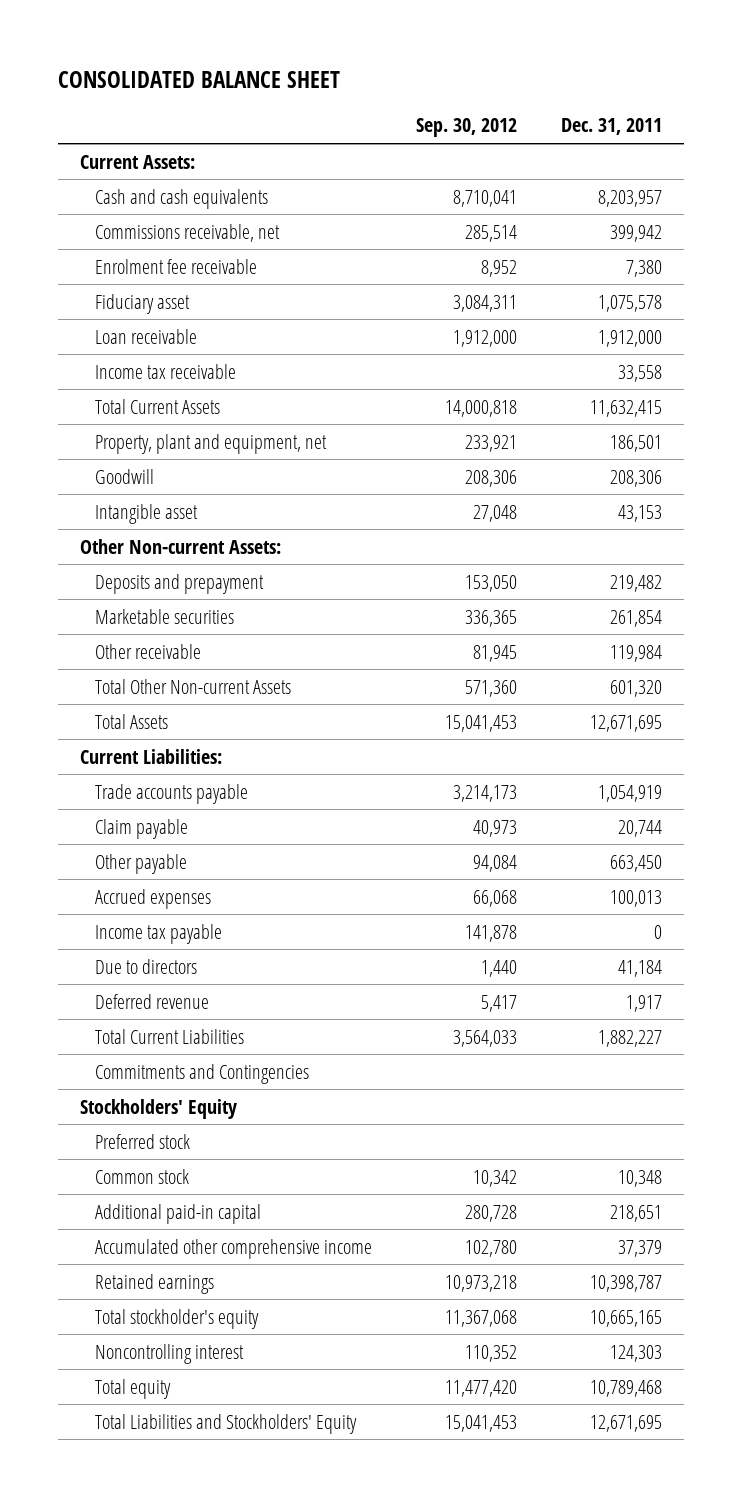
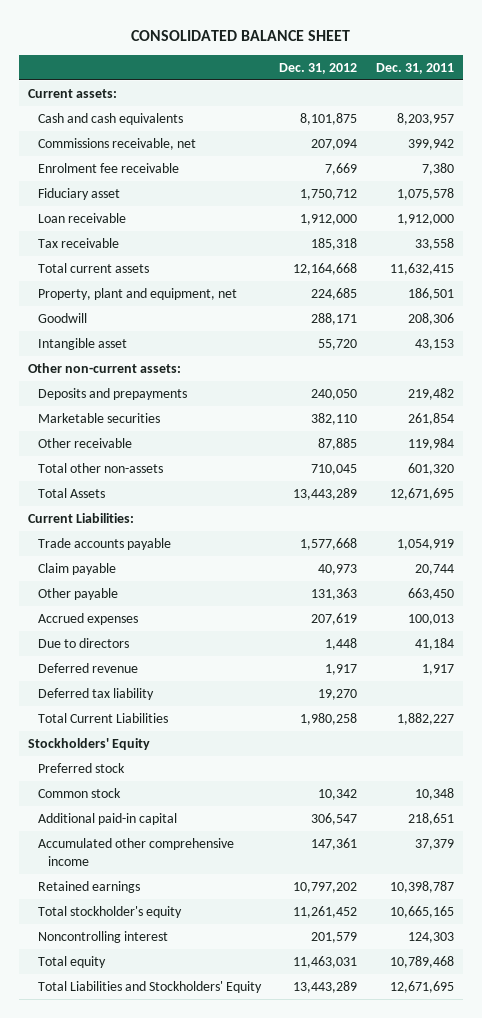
- | Sep. 30, 2012 | Dec. 31, 2011
+ | Dec. 31, 2012 | Dec. 31, 2011
- Current Assets:
+ Current assets:
- Income tax receivable | | 33,558
- Total Current Assets | 14,000,818 | 11,632,415
+ Tax receivable | 185,318 | 33,558
+ Total current assets | 12,164,668 | 11,632,415
- Other Non-current Assets:
- Deposits and prepayment | 153,050 | 219,482
+ Other non-current assets:
+ Deposits and prepayments | 240,050 | 219,482
- Total Other Non-current Assets | 571,360 | 601,320
+ Total other non-assets | 710,045 | 601,320
- Income tax payable | 141,878 | 0
+ Deferred tax liability | 19,270 |
- Commitments and Contingencies

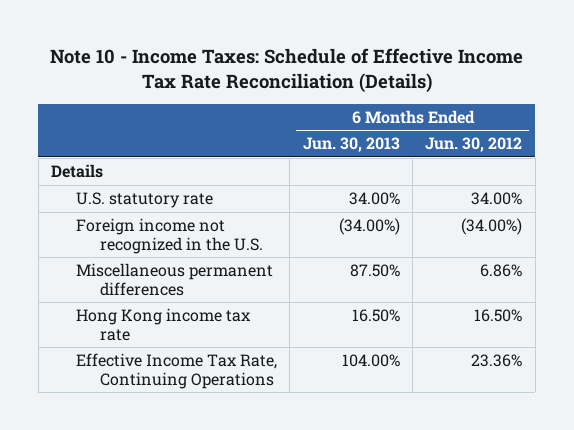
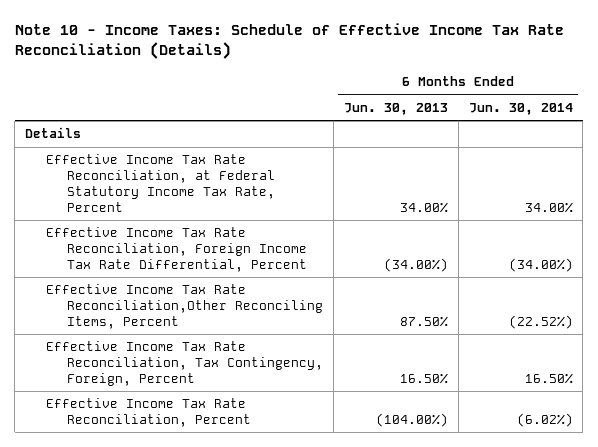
- | 6 Months Ended Jun. 30, 2013 | 6 Months Ended Jun. 30, 2012
+ | 6 Months Ended Jun. 30, 2013 | 6 Months Ended Jun. 30, 2014
- U.S. statutory rate | 34.00% | 34.00%
- Foreign income not recognized in the U.S. | (34.00%) | (34.00%)
- Miscellaneous permanent differences | 87.50% | 6.86%
- Hong Kong income tax rate | 16.50% | 16.50%
- Effective Income Tax Rate, Continuing Operations | 104.00% | 23.36%
+ Effective Income Tax Rate Reconciliation, at Federal Statutory Income Tax Rate, Percent | 34.00% | 34.00%
+ Effective Income Tax Rate Reconciliation, Foreign Income Tax Rate Differential, Percent | (34.00%) | (34.00%)
+ Effective Income Tax Rate Reconciliation,Other Reconciling Items, Percent | 87.50% | (22.52%)
+ Effective Income Tax Rate Reconciliation, Tax Contingency, Foreign, Percent | 16.50% | 16.50%
+ Effective Income Tax Rate Reconciliation, Percent | (104.00%) | (6.02%)

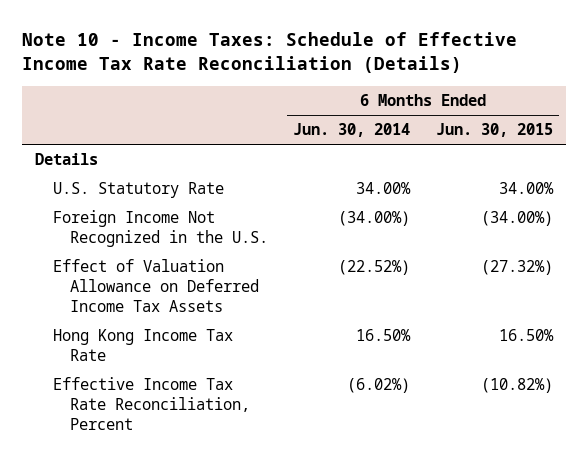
- | 6 Months Ended Jun. 30, 2013 | 6 Months Ended Jun. 30, 2014
+ | 6 Months Ended Jun. 30, 2014 | 6 Months Ended Jun. 30, 2015
- Effective Income Tax Rate Reconciliation, at Federal Statutory Income Tax Rate, Percent | 34.00% | 34.00%
- Effective Income Tax Rate Reconciliation, Foreign Income Tax Rate Differential, Percent | (34.00%) | (34.00%)
- Effective Income Tax Rate Reconciliation,Other Reconciling Items, Percent | 87.50% | (22.52%)
- Effective Income Tax Rate Reconciliation, Tax Contingency, Foreign, Percent | 16.50% | 16.50%
+ U.S. Statutory Rate | 34.00% | 34.00%
+ Foreign Income Not Recognized in the U.S. | (34.00%) | (34.00%)
+ Effect of Valuation Allowance on Deferred Income Tax Assets | (22.52%) | (27.32%)
+ Hong Kong Income Tax Rate | 16.50% | 16.50%

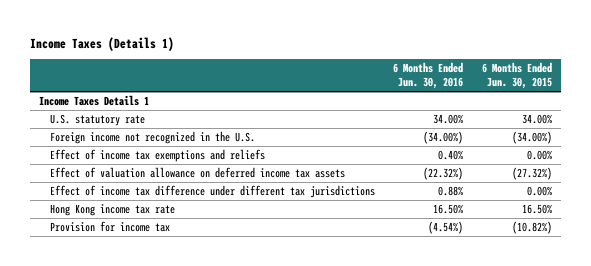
- Note 10 - Income Taxes: Schedule of Effective Income Tax Rate Reconciliation (Details)
+ Income Taxes (Details 1)
- | 6 Months Ended Jun. 30, 2014 | 6 Months Ended Jun. 30, 2015
+ | 6 Months Ended Jun. 30, 2016 | 6 Months Ended Jun. 30, 2015
- Details
- U.S. Statutory Rate | 34.00% | 34.00%
- Foreign Income Not Recognized in the U.S. | (34.00%) | (34.00%)
- Effect of Valuation Allowance on Deferred Income Tax Assets | (22.52%) | (27.32%)
- Hong Kong Income Tax Rate | 16.50% | 16.50%
- Effective Income Tax Rate Reconciliation, Percent | (6.02%) | (10.82%)
+ Income Taxes Details 1
+ U.S. statutory rate | 34.00% | 34.00%
+ Foreign income not recognized in the U.S. | (34.00%) | (34.00%)
+ Effect of income tax exemptions and reliefs | 0.40% | 0.00%
+ Effect of valuation allowance on deferred income tax assets | (22.32%) | (27.32%)
+ Effect of income tax difference under different tax jurisdictions | 0.88% | 0.00%
+ Hong Kong income tax rate | 16.50% | 16.50%
+ Provision for income tax | (4.54%) | (10.82%)

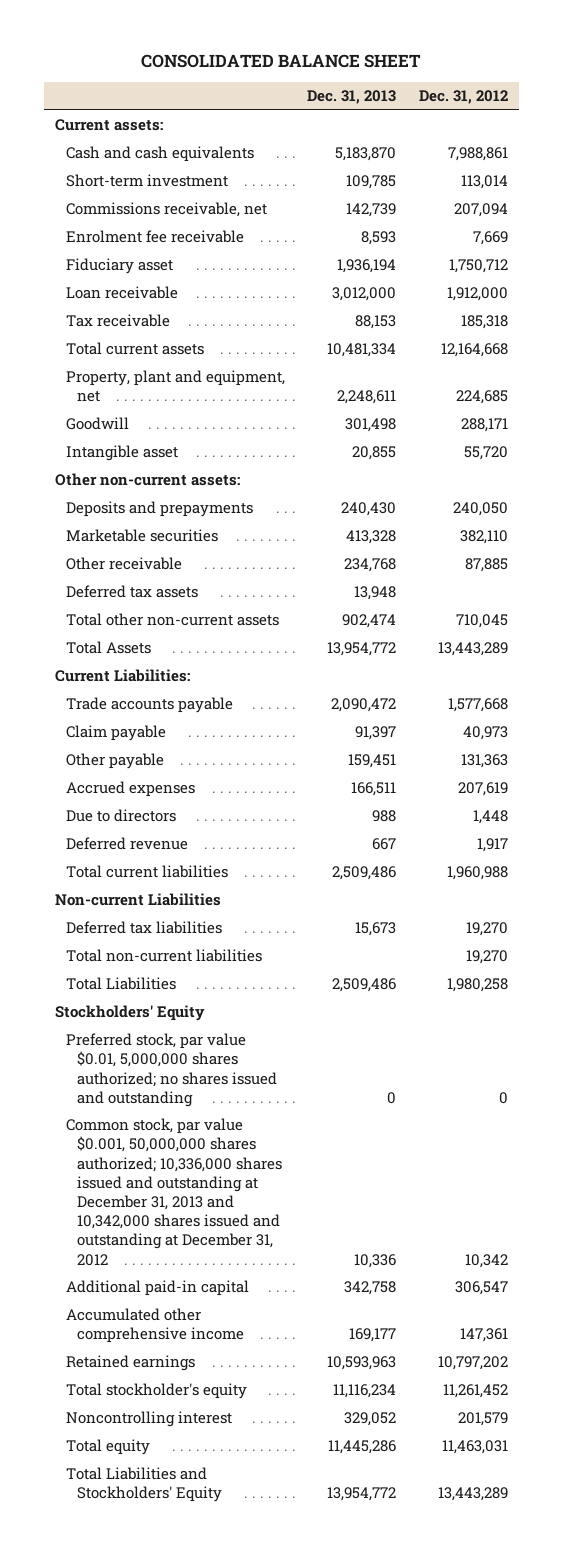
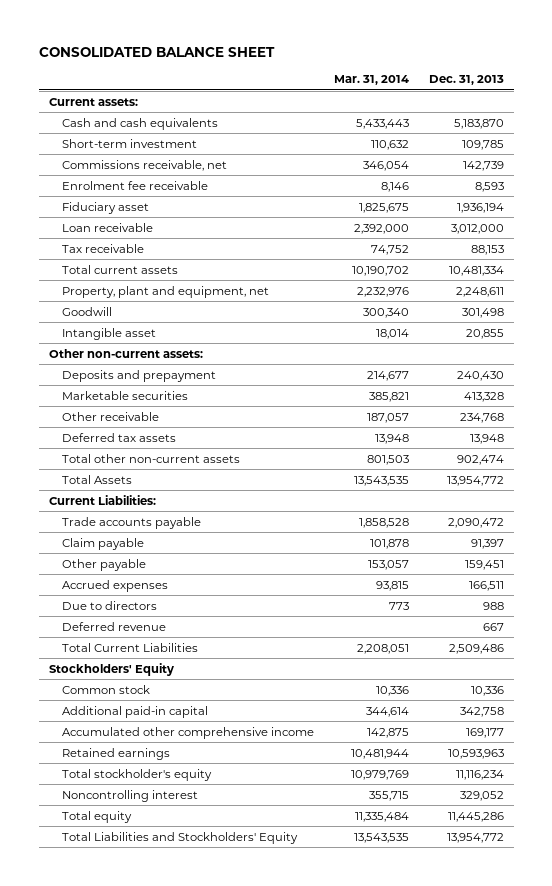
- | Dec. 31, 2013 | Dec. 31, 2012
+ | Mar. 31, 2014 | Dec. 31, 2013
- Deposits and prepayments | 240,430 | 240,050
+ Deposits and prepayment | 214,677 | 240,430
- Total current liabilities | 2,509,486 | 1,960,988
- Non-current Liabilities
- Deferred tax liabilities | 15,673 | 19,270
- Total non-current liabilities | | 19,270
- Total Liabilities | 2,509,486 | 1,980,258
+ Total Current Liabilities | 2,208,051 | 2,509,486
- Preferred stock, par value $0.01, 5,000,000 shares authorized; no shares issued and outstanding | 0 | 0
- Common stock, par value $0.001, 50,000,000 shares authorized; 10,336,000 shares issued and outstanding at December 31, 2013 and 10,342,000 shares issued and outstanding at December 31, 2012 | 10,336 | 10,342
+ Common stock | 10,336 | 10,336

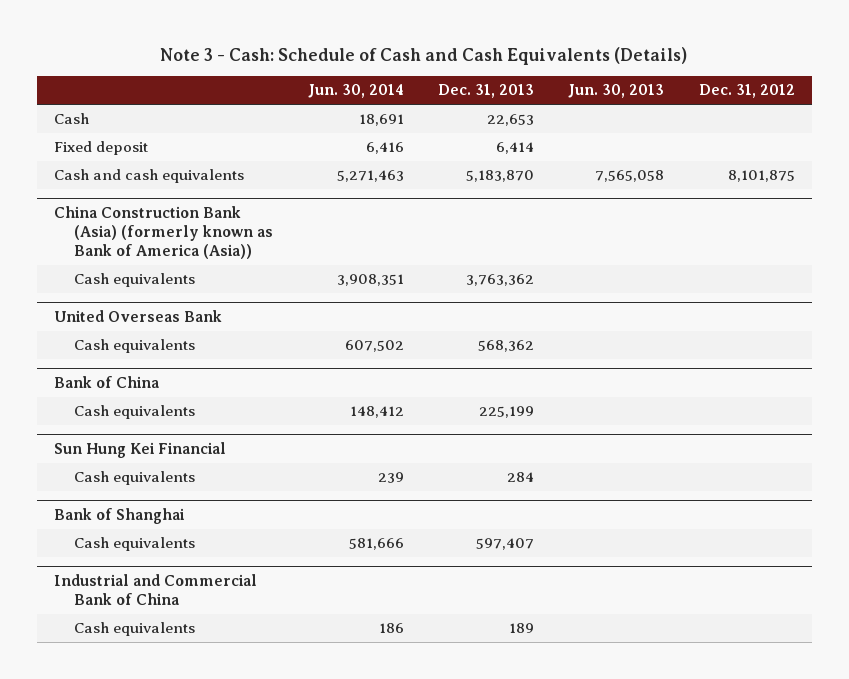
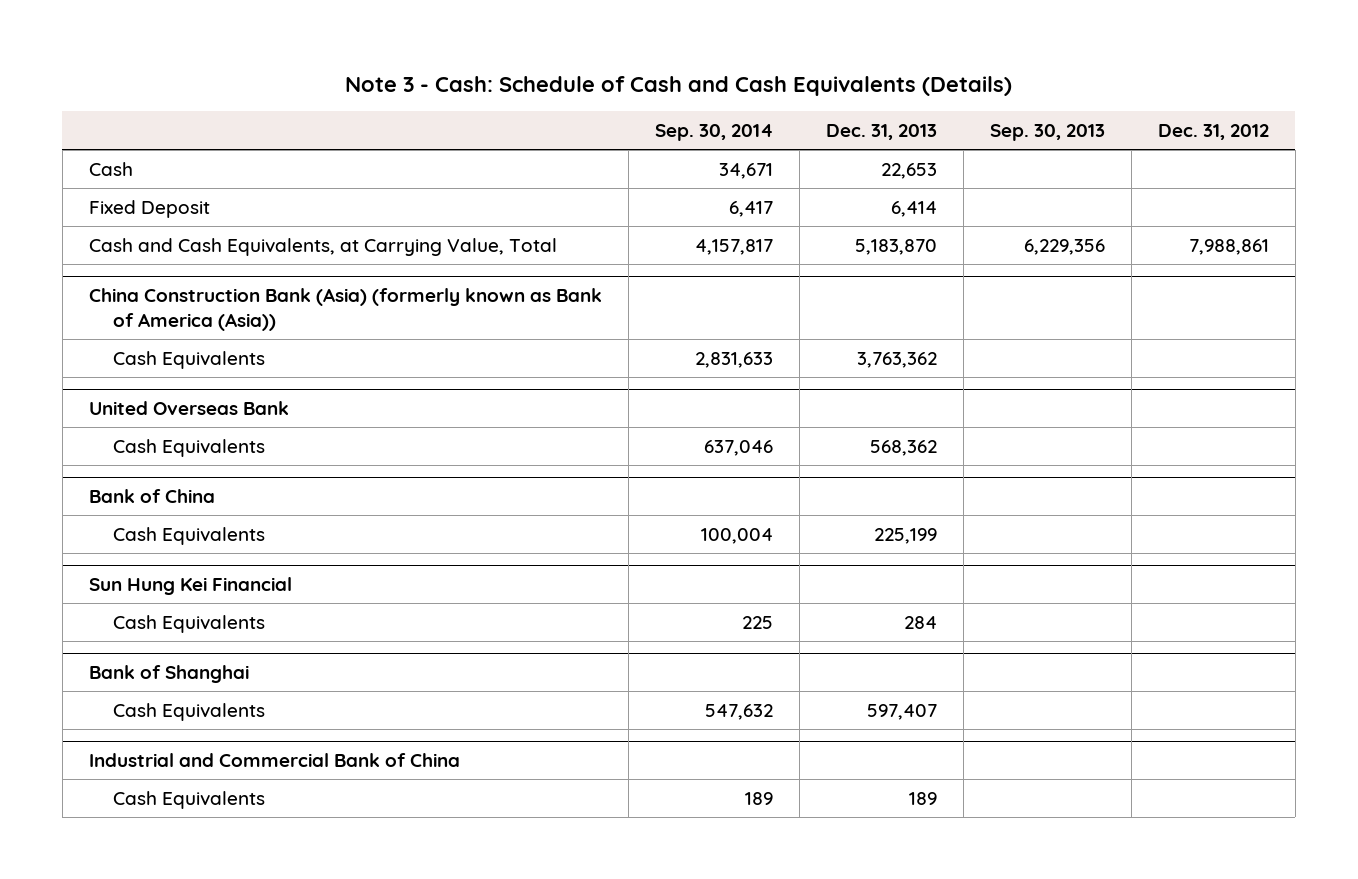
- | Jun. 30, 2014 | Dec. 31, 2013 | Jun. 30, 2013 | Dec. 31, 2012
+ | Sep. 30, 2014 | Dec. 31, 2013 | Sep. 30, 2013 | Dec. 31, 2012
- Fixed deposit | 6,416 | 6,414 | |
- Cash and cash equivalents | 5,271,463 | 5,183,870 | 7,565,058 | 8,101,875
+ Fixed Deposit | 6,417 | 6,414 | |
+ Cash and Cash Equivalents, at Carrying Value, Total | 4,157,817 | 5,183,870 | 6,229,356 | 7,988,861
@ China Construction Bank (Asia) (formerly known as Bank of America (Asia))
- Cash equivalents | 3,908,351 | 3,763,362 | |
+ Cash Equivalents | 2,831,633 | 3,763,362 | |
@ United Overseas Bank
- Cash equivalents | 607,502 | 568,362 | |
+ Cash Equivalents | 637,046 | 568,362 | |
@ Bank of China
- Cash equivalents | 148,412 | 225,199 | |
+ Cash Equivalents | 100,004 | 225,199 | |
@ Sun Hung Kei Financial
- Cash equivalents | 239 | 284 | |
+ Cash Equivalents | 225 | 284 | |
@ Bank of Shanghai
- Cash equivalents | 581,666 | 597,407 | |
+ Cash Equivalents | 547,632 | 597,407 | |
@ Industrial and Commercial Bank of China
- Cash equivalents | 186 | 189 | |
+ Cash Equivalents | 189 | 189 | |

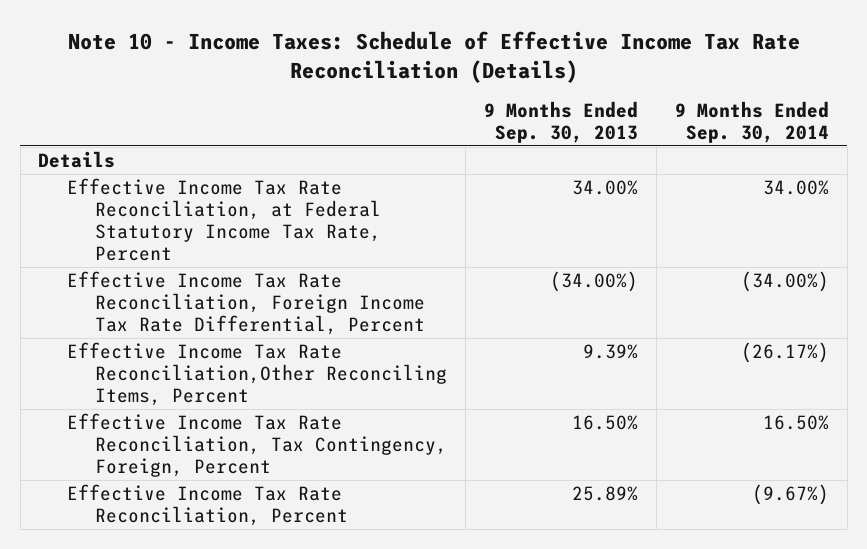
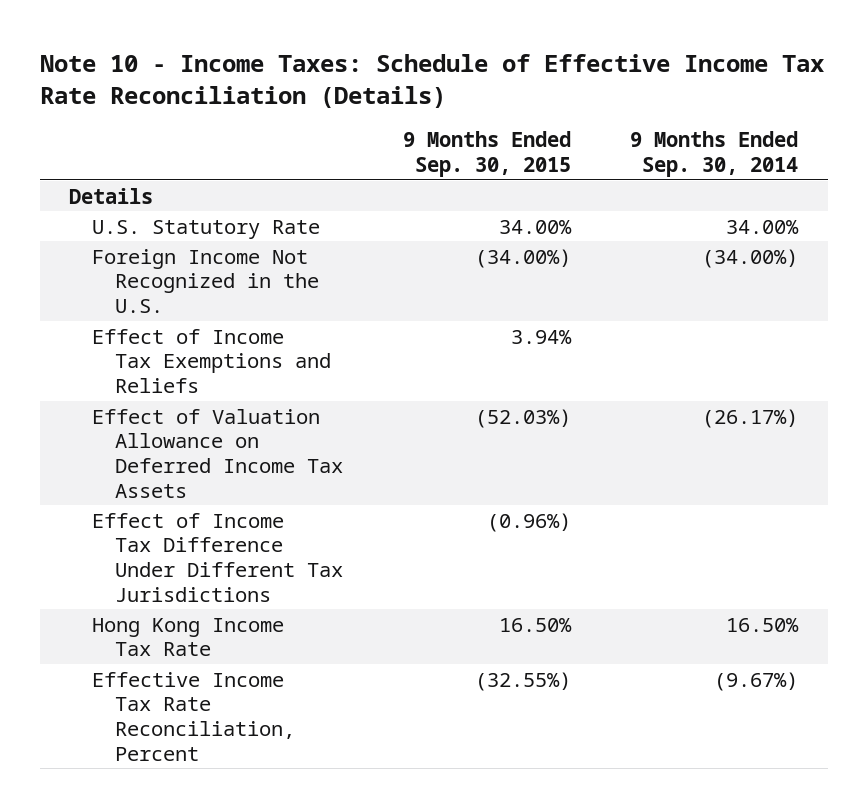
- | 9 Months Ended Sep. 30, 2013 | 9 Months Ended Sep. 30, 2014
+ | 9 Months Ended Sep. 30, 2015 | 9 Months Ended Sep. 30, 2014
- Effective Income Tax Rate Reconciliation, at Federal Statutory Income Tax Rate, Percent | 34.00% | 34.00%
- Effective Income Tax Rate Reconciliation, Foreign Income Tax Rate Differential, Percent | (34.00%) | (34.00%)
- Effective Income Tax Rate Reconciliation,Other Reconciling Items, Percent | 9.39% | (26.17%)
- Effective Income Tax Rate Reconciliation, Tax Contingency, Foreign, Percent | 16.50% | 16.50%
+ U.S. Statutory Rate | 34.00% | 34.00%
+ Foreign Income Not Recognized in the U.S. | (34.00%) | (34.00%)
+ Effect of Income Tax Exemptions and Reliefs | 3.94% |
+ Effect of Valuation Allowance on Deferred Income Tax Assets | (52.03%) | (26.17%)
+ Effect of Income Tax Difference Under Different Tax Jurisdictions | (0.96%) |
+ Hong Kong Income Tax Rate | 16.50% | 16.50%

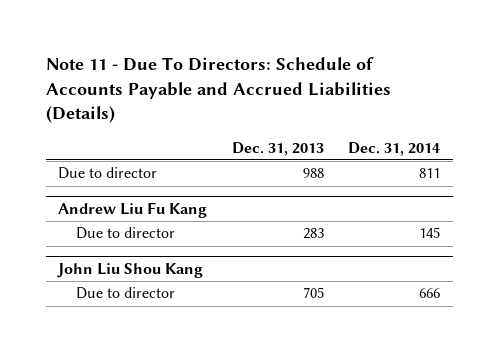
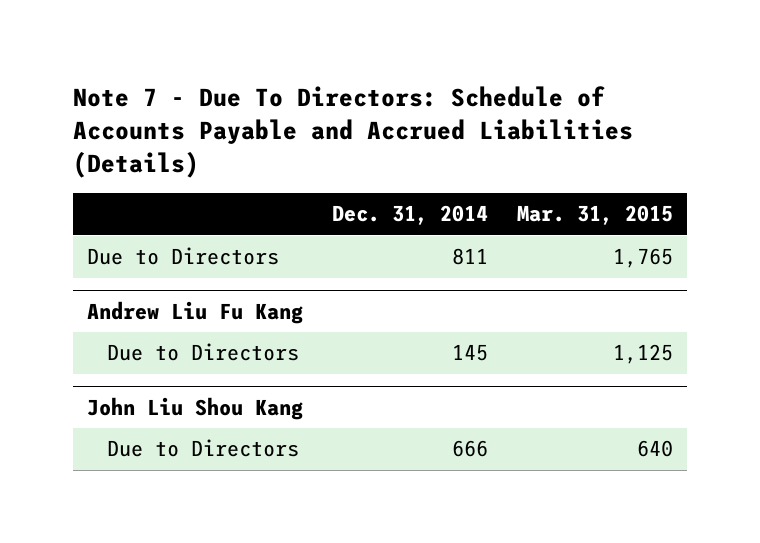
- Note 11 - Due To Directors: Schedule of Accounts Payable and Accrued Liabilities (Details)
+ Note 7 - Due To Directors: Schedule of Accounts Payable and Accrued Liabilities (Details)
- | Dec. 31, 2013 | Dec. 31, 2014
+ | Dec. 31, 2014 | Mar. 31, 2015
- Due to director | 988 | 811
+ Due to Directors | 811 | 1,765
@ Andrew Liu Fu Kang
- Due to director | 283 | 145
+ Due to Directors | 145 | 1,125
@ John Liu Shou Kang
- Due to director | 705 | 666
+ Due to Directors | 666 | 640

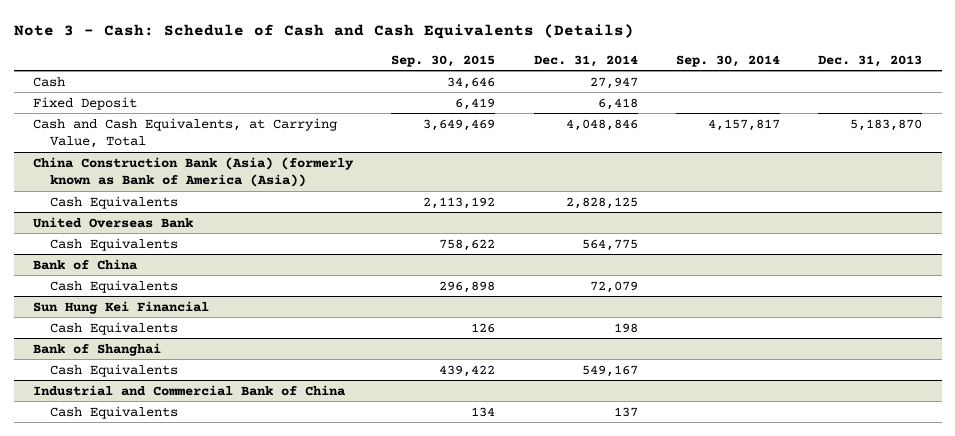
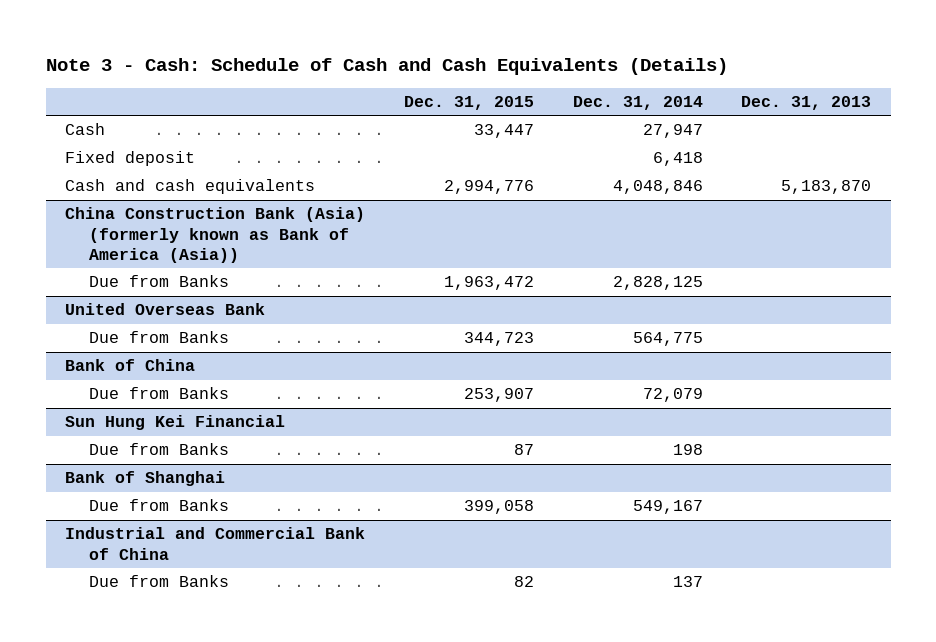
- | Sep. 30, 2015 | Dec. 31, 2014 | Sep. 30, 2014 | Dec. 31, 2013
+ | Dec. 31, 2015 | Dec. 31, 2014 | Dec. 31, 2013
- Fixed Deposit | 6,419 | 6,418 | |
- Cash and Cash Equivalents, at Carrying Value, Total | 3,649,469 | 4,048,846 | 4,157,817 | 5,183,870
+ Fixed deposit | | 6,418 |
+ Cash and cash equivalents | 2,994,776 | 4,048,846 | 5,183,870
@ China Construction Bank (Asia) (formerly known as Bank of America (Asia))
- Cash Equivalents | 2,113,192 | 2,828,125 | |
+ Due from Banks | 1,963,472 | 2,828,125 |
@ United Overseas Bank
- Cash Equivalents | 758,622 | 564,775 | |
+ Due from Banks | 344,723 | 564,775 |
@ Bank of China
- Cash Equivalents | 296,898 | 72,079 | |
+ Due from Banks | 253,907 | 72,079 |
@ Sun Hung Kei Financial
- Cash Equivalents | 126 | 198 | |
+ Due from Banks | 87 | 198 |
@ Bank of Shanghai
- Cash Equivalents | 439,422 | 549,167 | |
+ Due from Banks | 399,058 | 549,167 |
@ Industrial and Commercial Bank of China
- Cash Equivalents | 134 | 137 | |
+ Due from Banks | 82 | 137 |

